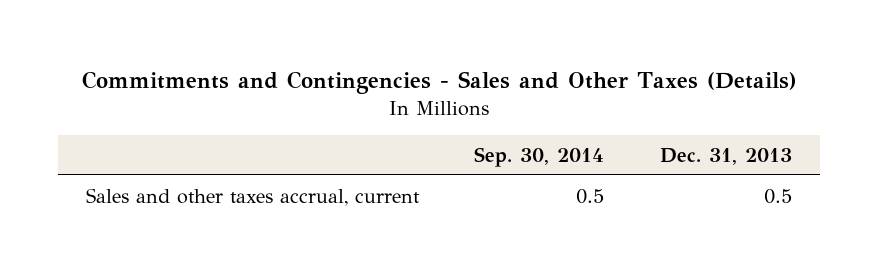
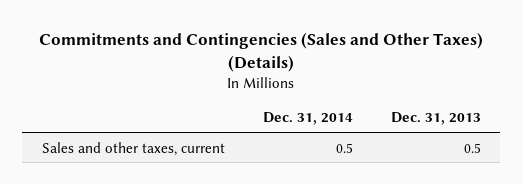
- Commitments and Contingencies - Sales and Other Taxes (Details)
+ Commitments and Contingencies (Sales and Other Taxes) (Details)
- | Sep. 30, 2014 | Dec. 31, 2013
+ | Dec. 31, 2014 | Dec. 31, 2013
- Sales and other taxes accrual, current | 0.5 | 0.5
+ Sales and other taxes, current | 0.5 | 0.5

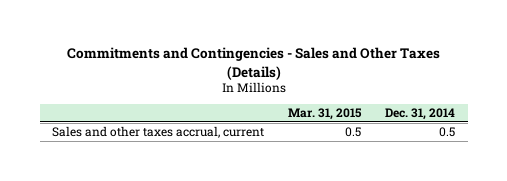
- Commitments and Contingencies (Sales and Other Taxes) (Details)
+ Commitments and Contingencies - Sales and Other Taxes (Details)
- | Dec. 31, 2014 | Dec. 31, 2013
+ | Mar. 31, 2015 | Dec. 31, 2014
- Sales and other taxes, current | 0.5 | 0.5
+ Sales and other taxes accrual, current | 0.5 | 0.5

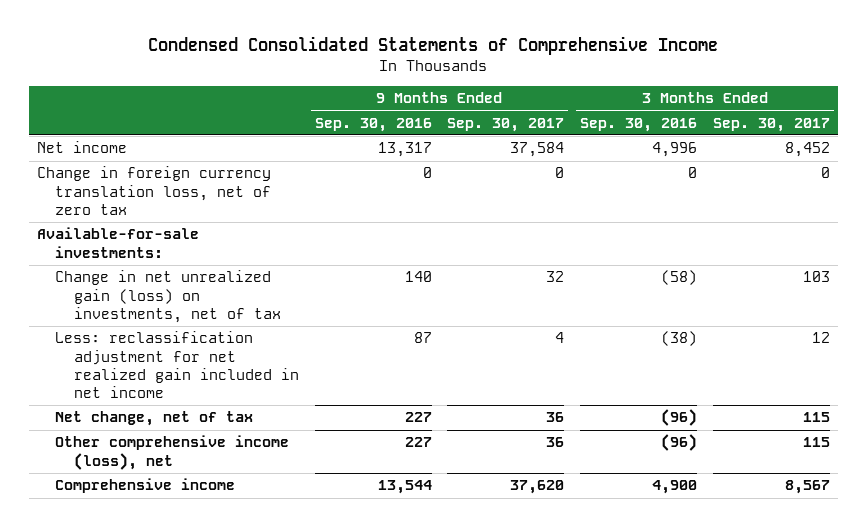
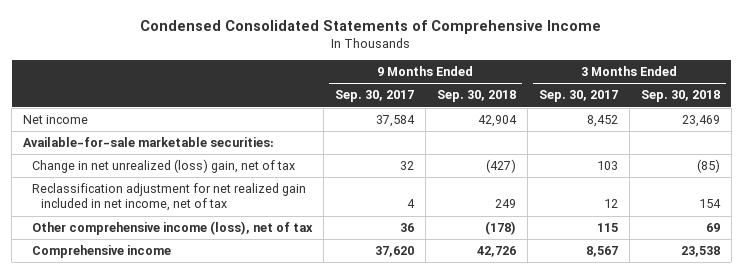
- | 9 Months Ended Sep. 30, 2016 | 9 Months Ended Sep. 30, 2017 | 3 Months Ended Sep. 30, 2016 | 3 Months Ended Sep. 30, 2017
+ | 9 Months Ended Sep. 30, 2017 | 9 Months Ended Sep. 30, 2018 | 3 Months Ended Sep. 30, 2017 | 3 Months Ended Sep. 30, 2018
- Change in foreign currency translation loss, net of zero tax | 0 | 0 | 0 | 0
- Available-for-sale investments:
- Change in net unrealized gain (loss) on investments, net of tax | 140 | 32 | (58) | 103
- Less: reclassification adjustment for net realized gain included in net income | 87 | 4 | (38) | 12
- Net change, net of tax | 227 | 36 | (96) | 115
- Other comprehensive income (loss), net | 227 | 36 | (96) | 115
+ Available-for-sale marketable securities:
+ Change in net unrealized (loss) gain, net of tax | 32 | (427) | 103 | (85)
+ Reclassification adjustment for net realized gain included in net income, net of tax | 4 | 249 | 12 | 154
+ Other comprehensive income (loss), net of tax | 36 | (178) | 115 | 69

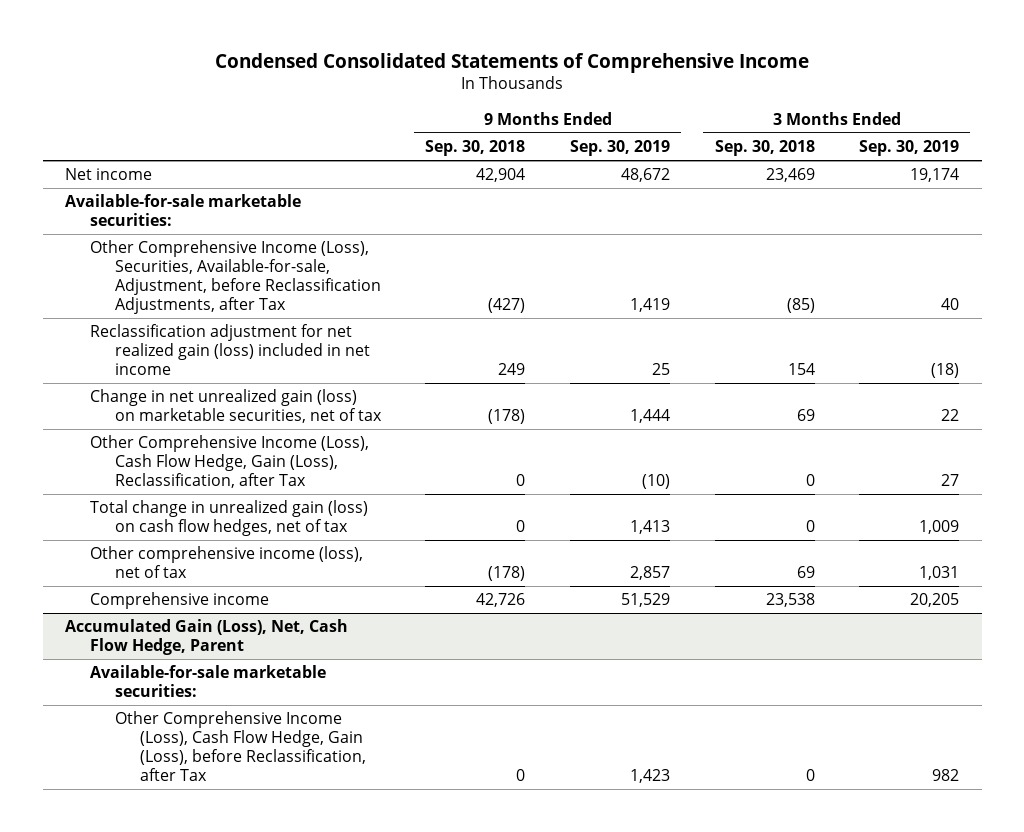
- | 9 Months Ended Sep. 30, 2017 | 9 Months Ended Sep. 30, 2018 | 3 Months Ended Sep. 30, 2017 | 3 Months Ended Sep. 30, 2018
+ | 9 Months Ended Sep. 30, 2018 | 9 Months Ended Sep. 30, 2019 | 3 Months Ended Sep. 30, 2018 | 3 Months Ended Sep. 30, 2019
- Change in net unrealized (loss) gain, net of tax | 32 | (427) | 103 | (85)
- Reclassification adjustment for net realized gain included in net income, net of tax | 4 | 249 | 12 | 154
+ Other Comprehensive Income (Loss), Securities, Available-for-sale, Adjustment, before Reclassification Adjustments, after Tax | (427) | 1,419 | (85) | 40
+ Reclassification adjustment for net realized gain (loss) included in net income | 249 | 25 | 154 | (18)
+ Change in net unrealized gain (loss) on marketable securities, net of tax | (178) | 1,444 | 69 | 22
+ Other Comprehensive Income (Loss), Cash Flow Hedge, Gain (Loss), Reclassification, after Tax | 0 | (10) | 0 | 27
+ Total change in unrealized gain (loss) on cash flow hedges, net of tax | 0 | 1,413 | 0 | 1,009
+ Accumulated Gain (Loss), Net, Cash Flow Hedge, Parent
+ Available-for-sale marketable securities:
+ Other Comprehensive Income (Loss), Cash Flow Hedge, Gain (Loss), before Reclassification, after Tax | 0 | 1,423 | 0 | 982

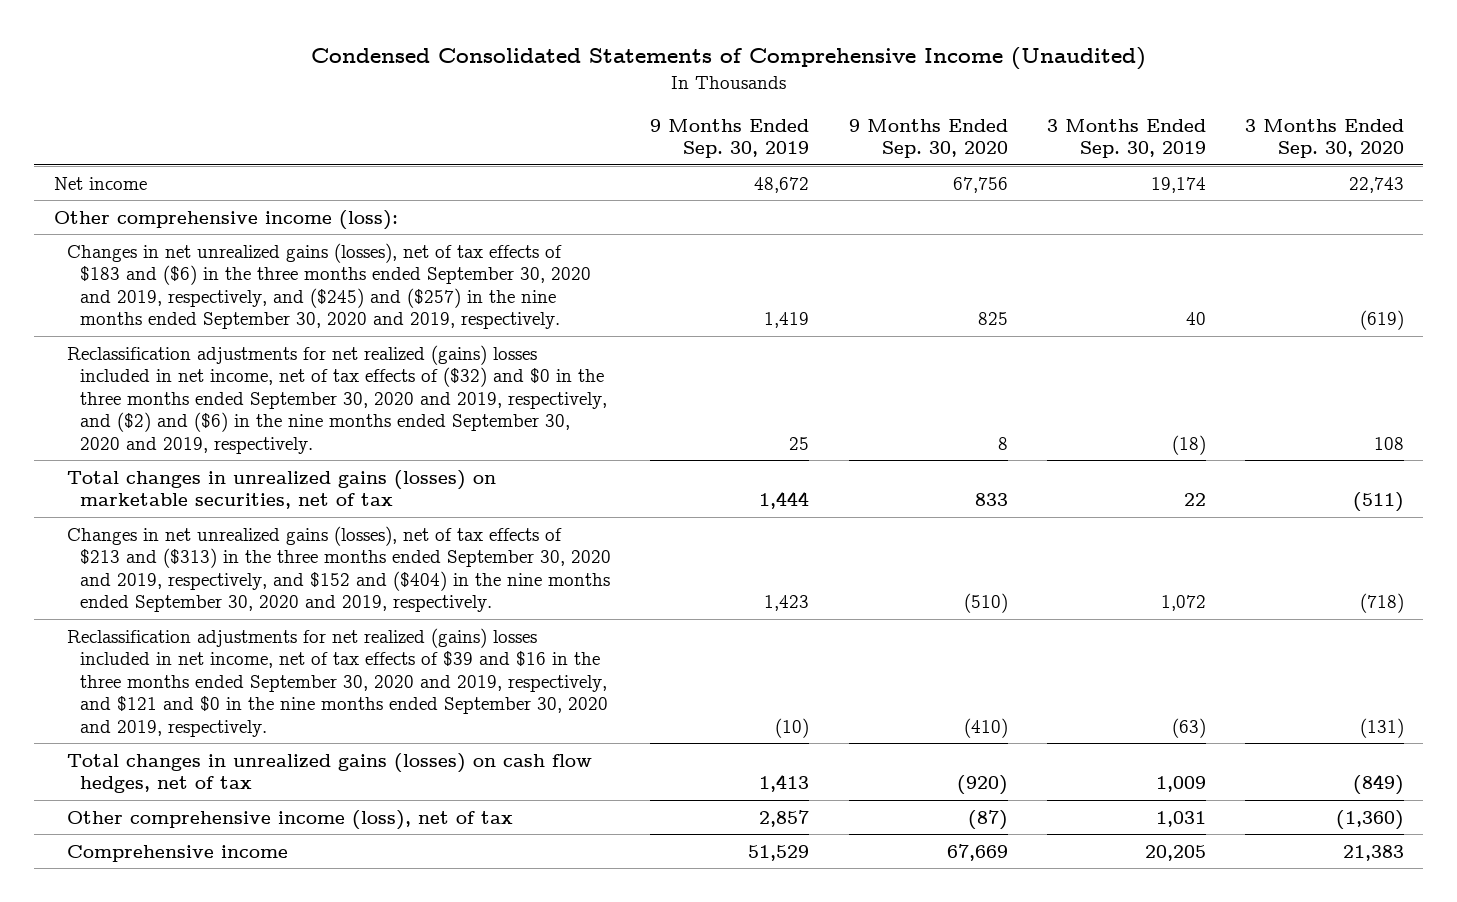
- Condensed Consolidated Statements of Comprehensive Income
+ Condensed Consolidated Statements of Comprehensive Income (Unaudited)
- | 9 Months Ended Sep. 30, 2018 | 9 Months Ended Sep. 30, 2019 | 3 Months Ended Sep. 30, 2018 | 3 Months Ended Sep. 30, 2019
+ | 9 Months Ended Sep. 30, 2019 | 9 Months Ended Sep. 30, 2020 | 3 Months Ended Sep. 30, 2019 | 3 Months Ended Sep. 30, 2020
- Available-for-sale marketable securities:
- Other Comprehensive Income (Loss), Securities, Available-for-sale, Adjustment, before Reclassification Adjustments, after Tax | (427) | 1,419 | (85) | 40
- Reclassification adjustment for net realized gain (loss) included in net income | 249 | 25 | 154 | (18)
- Change in net unrealized gain (loss) on marketable securities, net of tax | (178) | 1,444 | 69 | 22
- Other Comprehensive Income (Loss), Cash Flow Hedge, Gain (Loss), Reclassification, after Tax | 0 | (10) | 0 | 27
- Total change in unrealized gain (loss) on cash flow hedges, net of tax | 0 | 1,413 | 0 | 1,009
+ Other comprehensive income (loss):
+ Changes in net unrealized gains (losses), net of tax effects of $183 and ($6) in the three months ended September 30, 2020 and 2019, respectively, and ($245) and ($257) in the nine months ended September 30, 2020 and 2019, respectively. | 1,419 | 825 | 40 | (619)
+ Reclassification adjustments for net realized (gains) losses included in net income, net of tax effects of ($32) and $0 in the three months ended September 30, 2020 and 2019, respectively, and ($2) and ($6) in the nine months ended September 30, 2020 and 2019, respectively. | 25 | 8 | (18) | 108
+ Total changes in unrealized gains (losses) on marketable securities, net of tax | 1,444 | 833 | 22 | (511)
+ Changes in net unrealized gains (losses), net of tax effects of $213 and ($313) in the three months ended September 30, 2020 and 2019, respectively, and $152 and ($404) in the nine months ended September 30, 2020 and 2019, respectively. | 1,423 | (510) | 1,072 | (718)
+ Reclassification adjustments for net realized (gains) losses included in net income, net of tax effects of $39 and $16 in the three months ended September 30, 2020 and 2019, respectively, and $121 and $0 in the nine months ended September 30, 2020 and 2019, respectively. | (10) | (410) | (63) | (131)
+ Total changes in unrealized gains (losses) on cash flow hedges, net of tax | 1,413 | (920) | 1,009 | (849)
- Accumulated Gain (Loss), Net, Cash Flow Hedge, Parent
- Available-for-sale marketable securities:
- Other Comprehensive Income (Loss), Cash Flow Hedge, Gain (Loss), before Reclassification, after Tax | 0 | 1,423 | 0 | 982

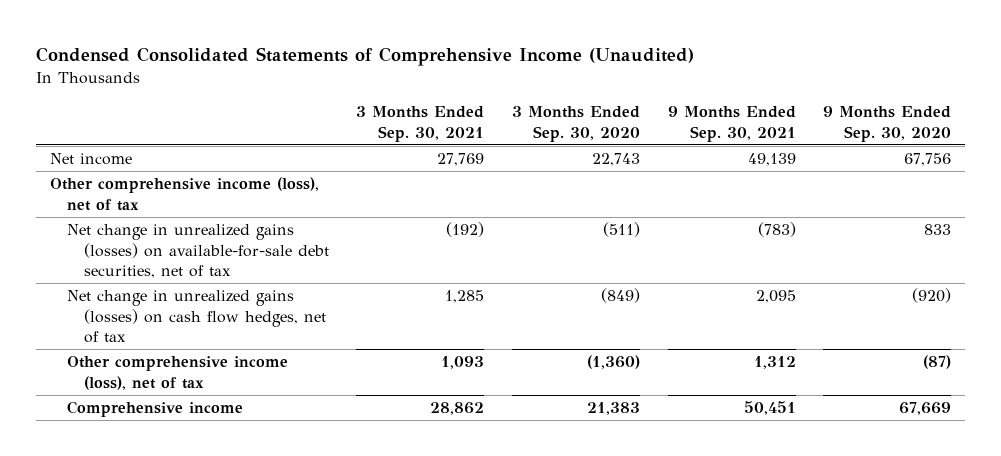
- | 9 Months Ended Sep. 30, 2019 | 9 Months Ended Sep. 30, 2020 | 3 Months Ended Sep. 30, 2019 | 3 Months Ended Sep. 30, 2020
+ | 3 Months Ended Sep. 30, 2021 | 3 Months Ended Sep. 30, 2020 | 9 Months Ended Sep. 30, 2021 | 9 Months Ended Sep. 30, 2020
- Other comprehensive income (loss):
- Changes in net unrealized gains (losses), net of tax effects of $183 and ($6) in the three months ended September 30, 2020 and 2019, respectively, and ($245) and ($257) in the nine months ended September 30, 2020 and 2019, respectively. | 1,419 | 825 | 40 | (619)
- Reclassification adjustments for net realized (gains) losses included in net income, net of tax effects of ($32) and $0 in the three months ended September 30, 2020 and 2019, respectively, and ($2) and ($6) in the nine months ended September 30, 2020 and 2019, respectively. | 25 | 8 | (18) | 108
- Total changes in unrealized gains (losses) on marketable securities, net of tax | 1,444 | 833 | 22 | (511)
- Changes in net unrealized gains (losses), net of tax effects of $213 and ($313) in the three months ended September 30, 2020 and 2019, respectively, and $152 and ($404) in the nine months ended September 30, 2020 and 2019, respectively. | 1,423 | (510) | 1,072 | (718)
- Reclassification adjustments for net realized (gains) losses included in net income, net of tax effects of $39 and $16 in the three months ended September 30, 2020 and 2019, respectively, and $121 and $0 in the nine months ended September 30, 2020 and 2019, respectively. | (10) | (410) | (63) | (131)
- Total changes in unrealized gains (losses) on cash flow hedges, net of tax | 1,413 | (920) | 1,009 | (849)
+ Other comprehensive income (loss), net of tax
+ Net change in unrealized gains (losses) on available-for-sale debt securities, net of tax | (192) | (511) | (783) | 833
+ Net change in unrealized gains (losses) on cash flow hedges, net of tax | 1,285 | (849) | 2,095 | (920)

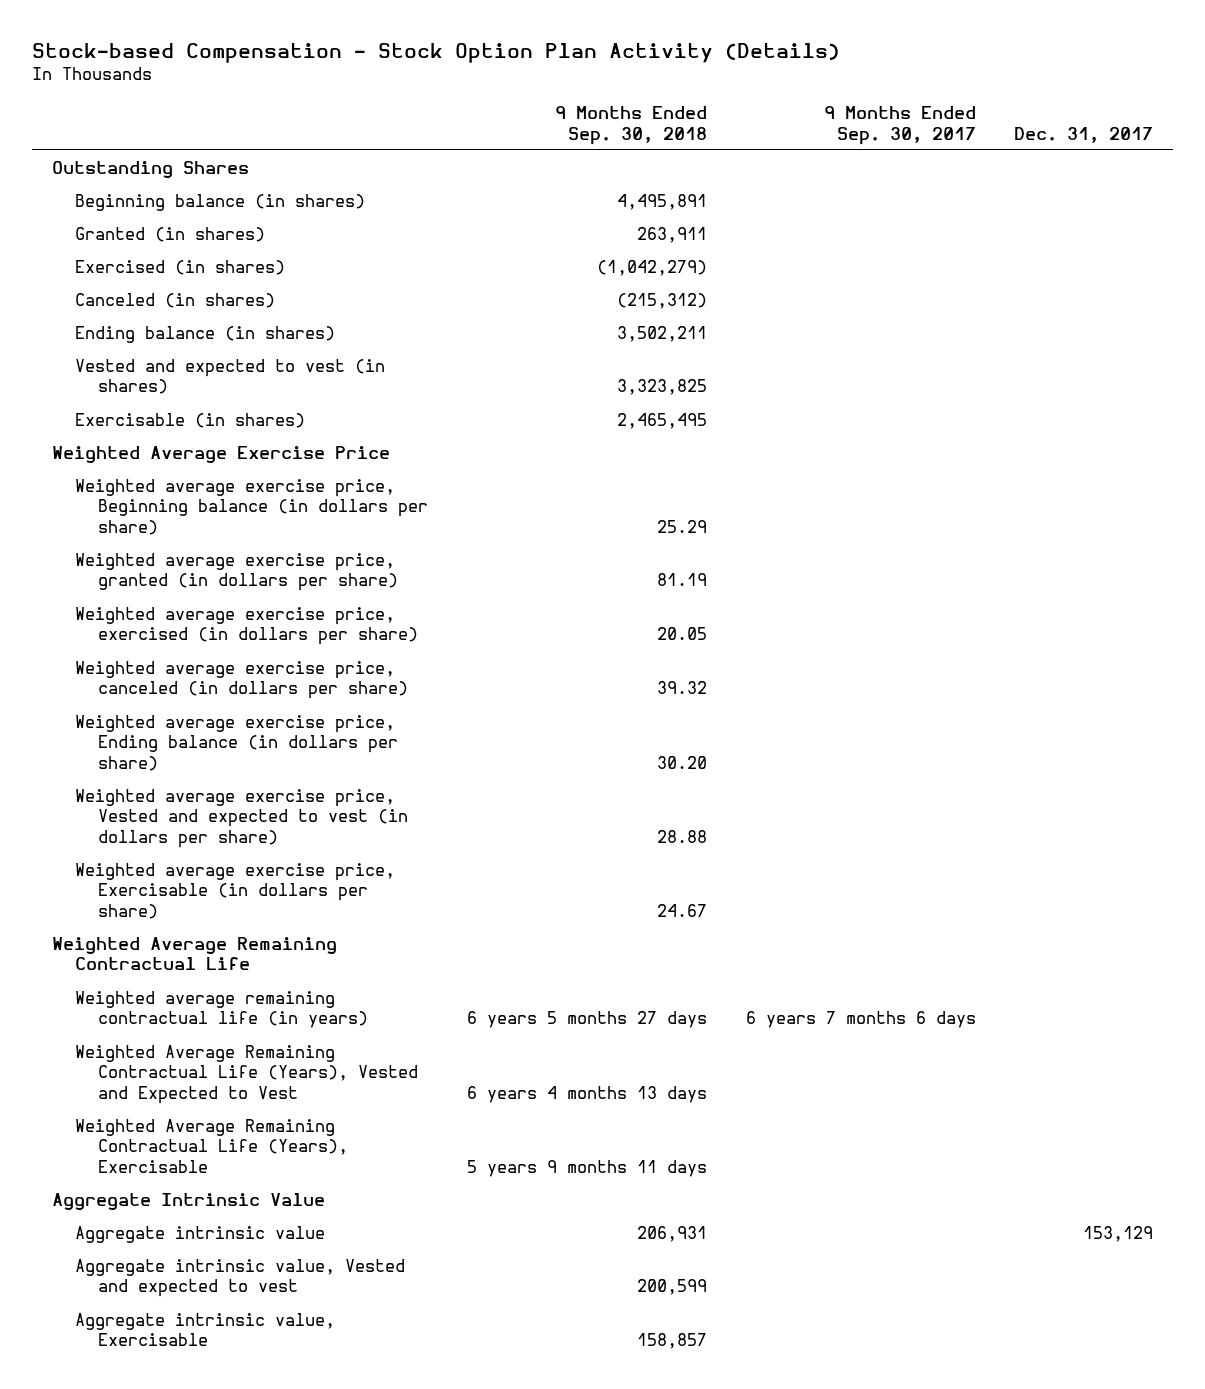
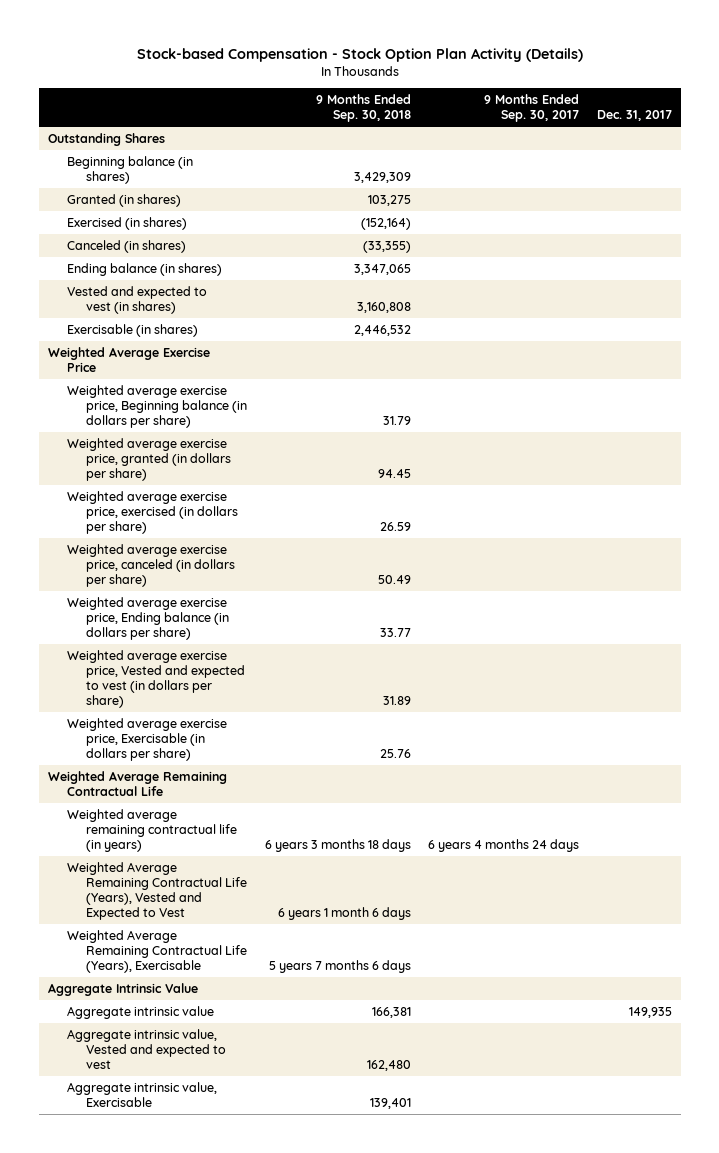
- Beginning balance (in shares) | 4,495,891 | |
- Granted (in shares) | 263,911 | |
- Exercised (in shares) | (1,042,279) | |
- Canceled (in shares) | (215,312) | |
- Ending balance (in shares) | 3,502,211 | |
- Vested and expected to vest (in shares) | 3,323,825 | |
- Exercisable (in shares) | 2,465,495 | |
+ Beginning balance (in shares) | 3,429,309 | |
+ Granted (in shares) | 103,275 | |
+ Exercised (in shares) | (152,164) | |
+ Canceled (in shares) | (33,355) | |
+ Ending balance (in shares) | 3,347,065 | |
+ Vested and expected to vest (in shares) | 3,160,808 | |
+ Exercisable (in shares) | 2,446,532 | |
- Weighted average exercise price, Beginning balance (in dollars per share) | 25.29 | |
- Weighted average exercise price, granted (in dollars per share) | 81.19 | |
- Weighted average exercise price, exercised (in dollars per share) | 20.05 | |
- Weighted average exercise price, canceled (in dollars per share) | 39.32 | |
- Weighted average exercise price, Ending balance (in dollars per share) | 30.20 | |
- Weighted average exercise price, Vested and expected to vest (in dollars per share) | 28.88 | |
- Weighted average exercise price, Exercisable (in dollars per share) | 24.67 | |
+ Weighted average exercise price, Beginning balance (in dollars per share) | 31.79 | |
+ Weighted average exercise price, granted (in dollars per share) | 94.45 | |
+ Weighted average exercise price, exercised (in dollars per share) | 26.59 | |
+ Weighted average exercise price, canceled (in dollars per share) | 50.49 | |
+ Weighted average exercise price, Ending balance (in dollars per share) | 33.77 | |
+ Weighted average exercise price, Vested and expected to vest (in dollars per share) | 31.89 | |
+ Weighted average exercise price, Exercisable (in dollars per share) | 25.76 | |
- Weighted average remaining contractual life (in years) | 6 years 5 months 27 days | 6 years 7 months 6 days |
- Weighted Average Remaining Contractual Life (Years), Vested and Expected to Vest | 6 years 4 months 13 days | |
- Weighted Average Remaining Contractual Life (Years), Exercisable | 5 years 9 months 11 days | |
+ Weighted average remaining contractual life (in years) | 6 years 3 months 18 days | 6 years 4 months 24 days |
+ Weighted Average Remaining Contractual Life (Years), Vested and Expected to Vest | 6 years 1 month 6 days | |
+ Weighted Average Remaining Contractual Life (Years), Exercisable | 5 years 7 months 6 days | |
- Aggregate intrinsic value | 206,931 | | 153,129
- Aggregate intrinsic value, Vested and expected to vest | 200,599 | |
- Aggregate intrinsic value, Exercisable | 158,857 | |
+ Aggregate intrinsic value | 166,381 | | 149,935
+ Aggregate intrinsic value, Vested and expected to vest | 162,480 | |
+ Aggregate intrinsic value, Exercisable | 139,401 | |

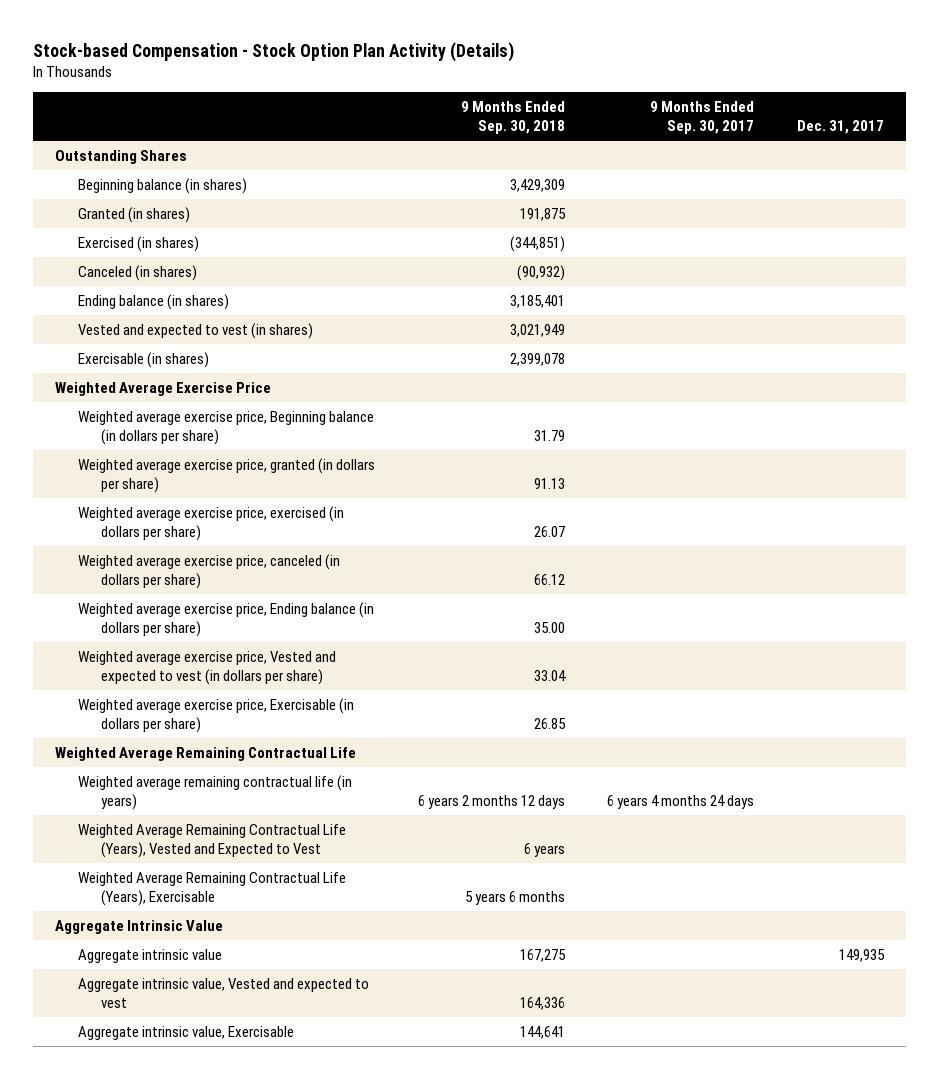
- Granted (in shares) | 103,275 | |
- Exercised (in shares) | (152,164) | |
- Canceled (in shares) | (33,355) | |
- Ending balance (in shares) | 3,347,065 | |
- Vested and expected to vest (in shares) | 3,160,808 | |
- Exercisable (in shares) | 2,446,532 | |
+ Granted (in shares) | 191,875 | |
+ Exercised (in shares) | (344,851) | |
+ Canceled (in shares) | (90,932) | |
+ Ending balance (in shares) | 3,185,401 | |
+ Vested and expected to vest (in shares) | 3,021,949 | |
+ Exercisable (in shares) | 2,399,078 | |
- Weighted average exercise price, granted (in dollars per share) | 94.45 | |
- Weighted average exercise price, exercised (in dollars per share) | 26.59 | |
- Weighted average exercise price, canceled (in dollars per share) | 50.49 | |
- Weighted average exercise price, Ending balance (in dollars per share) | 33.77 | |
- Weighted average exercise price, Vested and expected to vest (in dollars per share) | 31.89 | |
- Weighted average exercise price, Exercisable (in dollars per share) | 25.76 | |
+ Weighted average exercise price, granted (in dollars per share) | 91.13 | |
+ Weighted average exercise price, exercised (in dollars per share) | 26.07 | |
+ Weighted average exercise price, canceled (in dollars per share) | 66.12 | |
+ Weighted average exercise price, Ending balance (in dollars per share) | 35.00 | |
+ Weighted average exercise price, Vested and expected to vest (in dollars per share) | 33.04 | |
+ Weighted average exercise price, Exercisable (in dollars per share) | 26.85 | |
- Weighted average remaining contractual life (in years) | 6 years 3 months 18 days | 6 years 4 months 24 days |
- Weighted Average Remaining Contractual Life (Years), Vested and Expected to Vest | 6 years 1 month 6 days | |
- Weighted Average Remaining Contractual Life (Years), Exercisable | 5 years 7 months 6 days | |
+ Weighted average remaining contractual life (in years) | 6 years 2 months 12 days | 6 years 4 months 24 days |
+ Weighted Average Remaining Contractual Life (Years), Vested and Expected to Vest | 6 years | |
+ Weighted Average Remaining Contractual Life (Years), Exercisable | 5 years 6 months | |
- Aggregate intrinsic value | 166,381 | | 149,935
- Aggregate intrinsic value, Vested and expected to vest | 162,480 | |
- Aggregate intrinsic value, Exercisable | 139,401 | |
+ Aggregate intrinsic value | 167,275 | | 149,935
+ Aggregate intrinsic value, Vested and expected to vest | 164,336 | |
+ Aggregate intrinsic value, Exercisable | 144,641 | |

